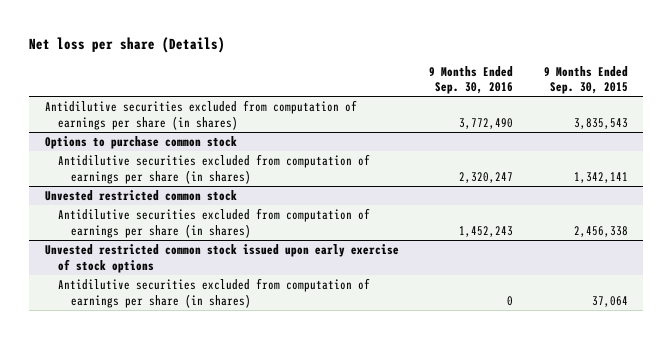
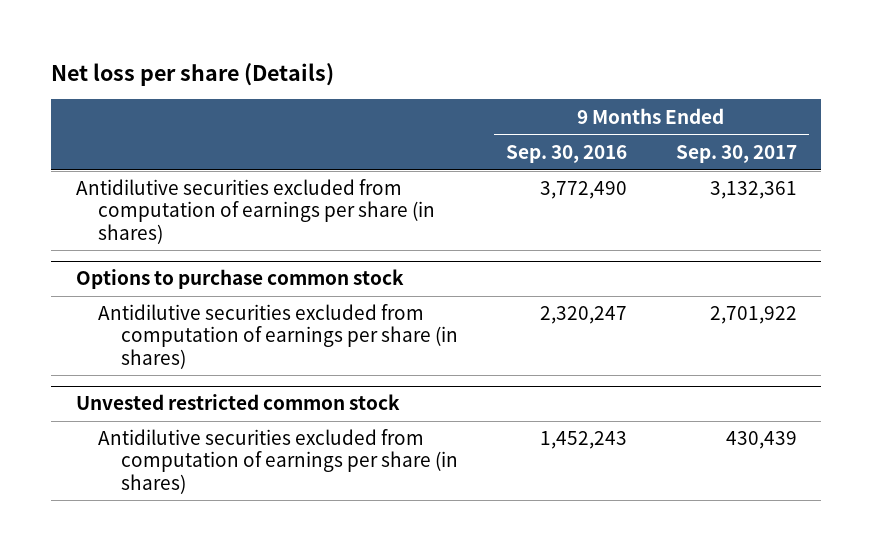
- | 9 Months Ended Sep. 30, 2016 | 9 Months Ended Sep. 30, 2015
+ | 9 Months Ended Sep. 30, 2016 | 9 Months Ended Sep. 30, 2017
- Unvested restricted common stock issued upon early exercise of stock options
- Antidilutive securities excluded from computation of earnings per share (in shares) | 0 | 37,064

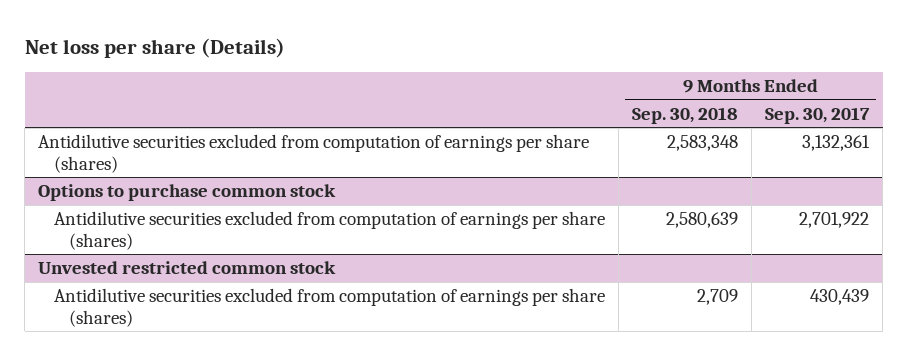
- | 9 Months Ended Sep. 30, 2016 | 9 Months Ended Sep. 30, 2017
+ | 9 Months Ended Sep. 30, 2018 | 9 Months Ended Sep. 30, 2017
- Antidilutive securities excluded from computation of earnings per share (in shares) | 3,772,490 | 3,132,361
+ Antidilutive securities excluded from computation of earnings per share (shares) | 2,583,348 | 3,132,361
@ Options to purchase common stock
- Antidilutive securities excluded from computation of earnings per share (in shares) | 2,320,247 | 2,701,922
+ Antidilutive securities excluded from computation of earnings per share (shares) | 2,580,639 | 2,701,922
@ Unvested restricted common stock
- Antidilutive securities excluded from computation of earnings per share (in shares) | 1,452,243 | 430,439
+ Antidilutive securities excluded from computation of earnings per share (shares) | 2,709 | 430,439

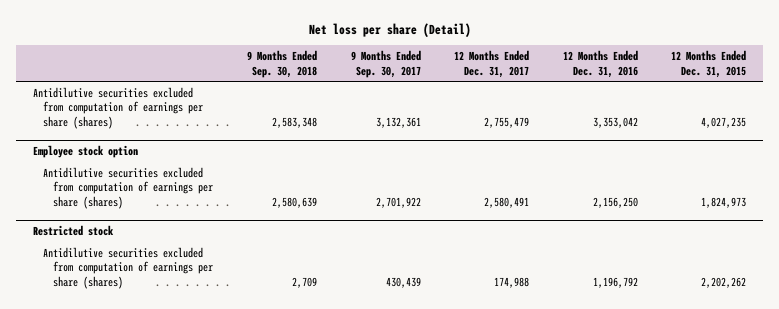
- Net loss per share (Details)
+ Net loss per share (Detail)
- | 9 Months Ended Sep. 30, 2018 | 9 Months Ended Sep. 30, 2017
+ | 9 Months Ended Sep. 30, 2018 | 9 Months Ended Sep. 30, 2017 | 12 Months Ended Dec. 31, 2017 | 12 Months Ended Dec. 31, 2016 | 12 Months Ended Dec. 31, 2015
- Options to purchase common stock
+ Employee stock option
- Unvested restricted common stock
+ Restricted stock

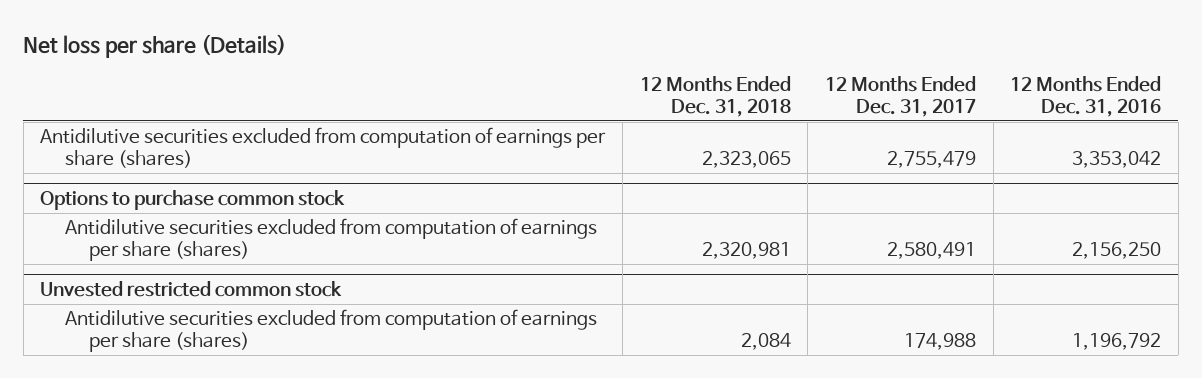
- Net loss per share (Detail)
+ Net loss per share (Details)
- | 9 Months Ended Sep. 30, 2018 | 9 Months Ended Sep. 30, 2017 | 12 Months Ended Dec. 31, 2017 | 12 Months Ended Dec. 31, 2016 | 12 Months Ended Dec. 31, 2015
+ | 12 Months Ended Dec. 31, 2018 | 12 Months Ended Dec. 31, 2017 | 12 Months Ended Dec. 31, 2016
- Employee stock option
+ Options to purchase common stock
- Restricted stock
+ Unvested restricted common stock

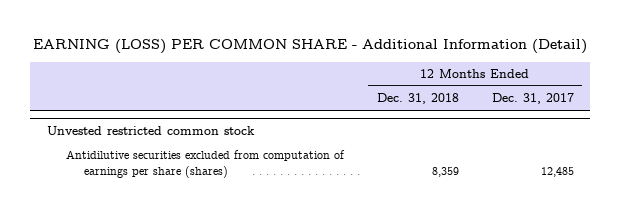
- Net loss per share (Details)
+ EARNING (LOSS) PER COMMON SHARE - Additional Information (Detail)
- | 12 Months Ended Dec. 31, 2018 | 12 Months Ended Dec. 31, 2017 | 12 Months Ended Dec. 31, 2016
+ | 12 Months Ended Dec. 31, 2018 | 12 Months Ended Dec. 31, 2017
- Antidilutive securities excluded from computation of earnings per share (shares) | 2,323,065 | 2,755,479 | 3,353,042
- Options to purchase common stock
- Antidilutive securities excluded from computation of earnings per share (shares) | 2,320,981 | 2,580,491 | 2,156,250
@ Unvested restricted common stock
- Antidilutive securities excluded from computation of earnings per share (shares) | 2,084 | 174,988 | 1,196,792
+ Antidilutive securities excluded from computation of earnings per share (shares) | 8,359 | 12,485

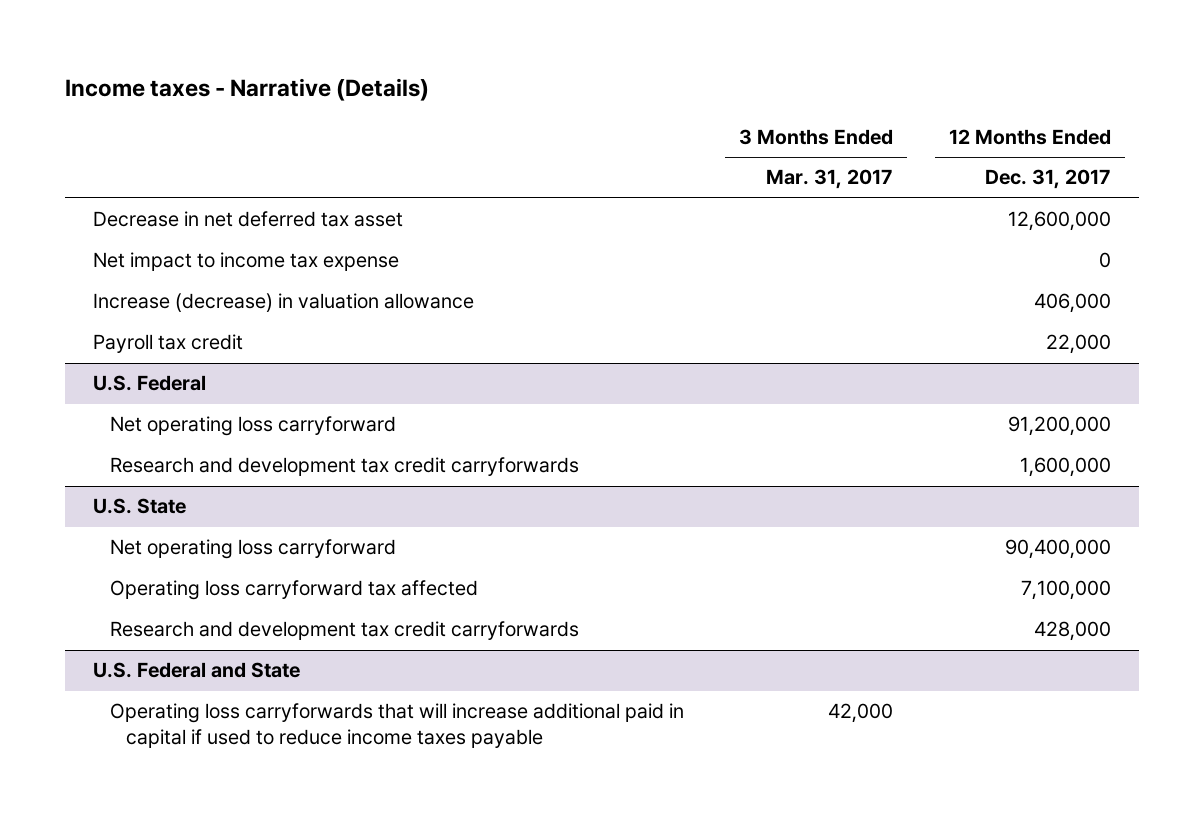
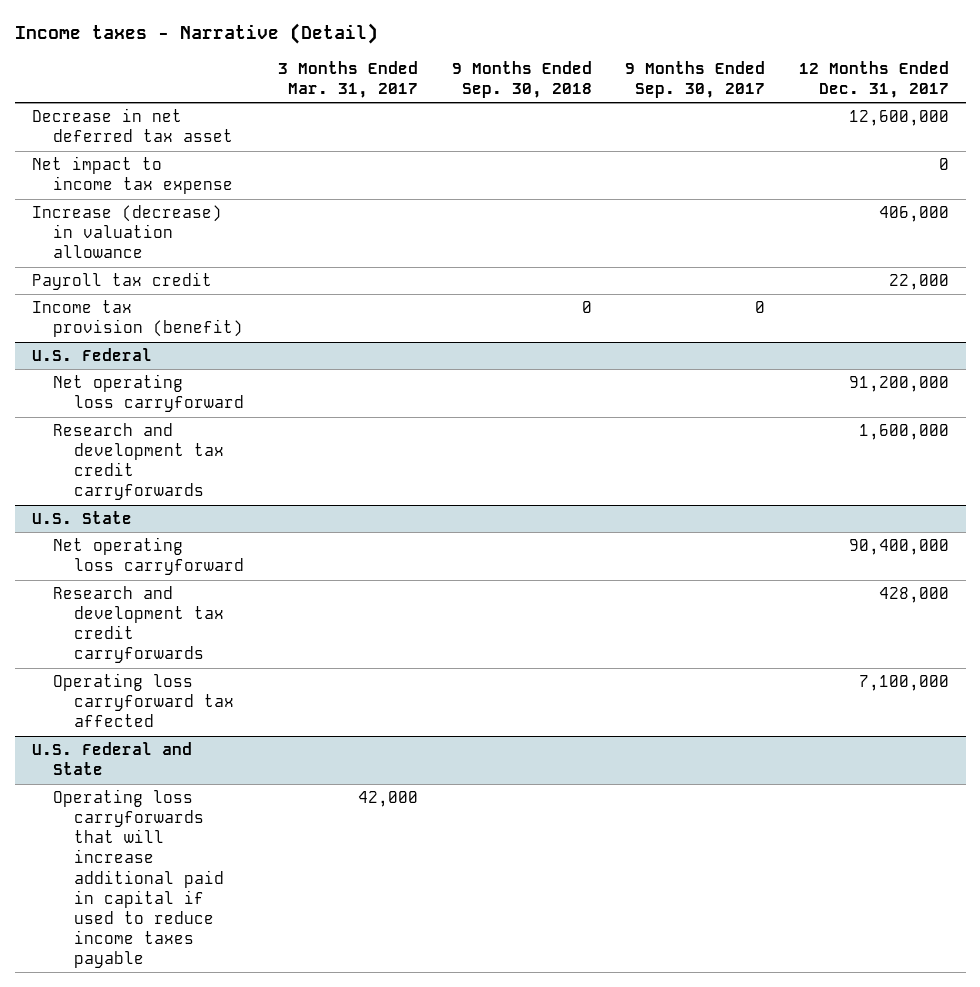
- Income taxes - Narrative (Details)
+ Income taxes - Narrative (Detail)
- | 3 Months Ended Mar. 31, 2017 | 12 Months Ended Dec. 31, 2017
+ | 3 Months Ended Mar. 31, 2017 | 9 Months Ended Sep. 30, 2018 | 9 Months Ended Sep. 30, 2017 | 12 Months Ended Dec. 31, 2017
+ Income tax provision (benefit) | | 0 | 0 |
@ U.S. State
moved down: Operating loss carryforward tax affected | | | | 7,100,000

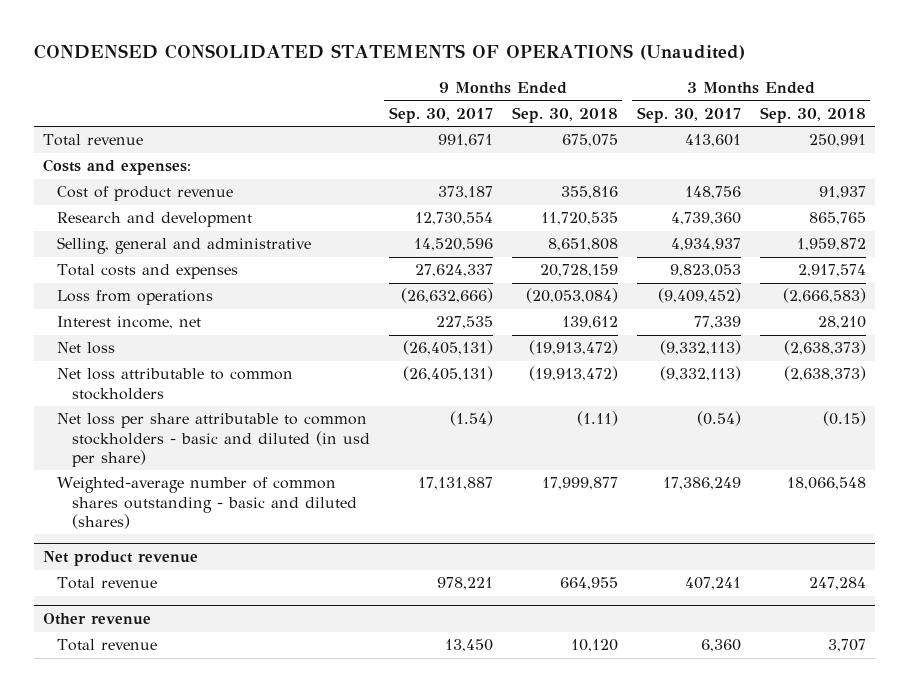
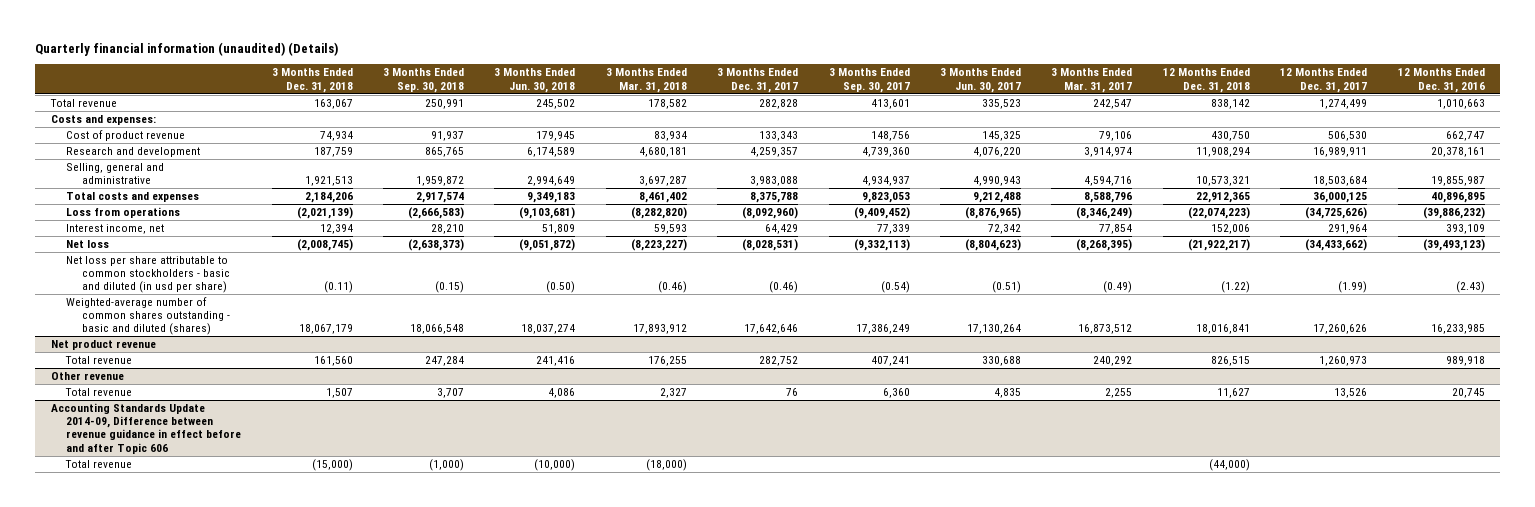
- CONDENSED CONSOLIDATED STATEMENTS OF OPERATIONS (Unaudited)
+ Quarterly financial information (unaudited) (Details)
- | 9 Months Ended Sep. 30, 2017 | 9 Months Ended Sep. 30, 2018 | 3 Months Ended Sep. 30, 2017 | 3 Months Ended Sep. 30, 2018
+ | 3 Months Ended Dec. 31, 2018 | 3 Months Ended Sep. 30, 2018 | 3 Months Ended Jun. 30, 2018 | 3 Months Ended Mar. 31, 2018 | 3 Months Ended Dec. 31, 2017 | 3 Months Ended Sep. 30, 2017 | 3 Months Ended Jun. 30, 2017 | 3 Months Ended Mar. 31, 2017 | 12 Months Ended Dec. 31, 2018 | 12 Months Ended Dec. 31, 2017 | 12 Months Ended Dec. 31, 2016
- Net loss attributable to common stockholders | (26,405,131) | (19,913,472) | (9,332,113) | (2,638,373)
+ Accounting Standards Update 2014-09, Difference between revenue guidance in effect before and after Topic 606
+ Total revenue | (15,000) | (1,000) | (10,000) | (18,000) | | | | | (44,000) | |

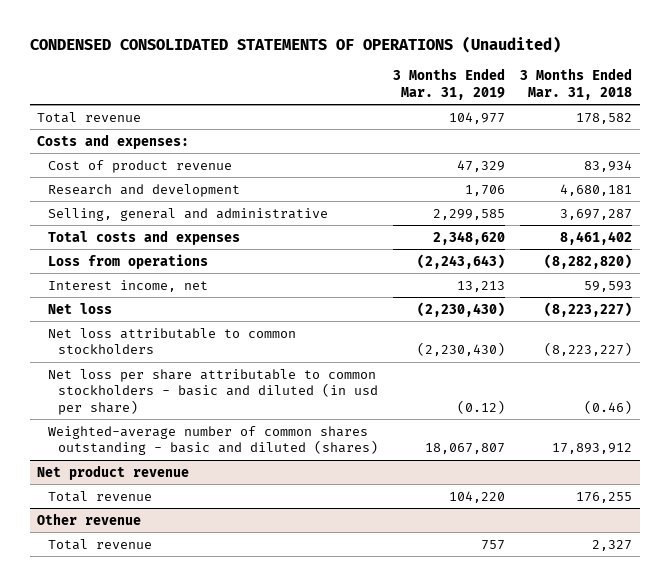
- Quarterly financial information (unaudited) (Details)
+ CONDENSED CONSOLIDATED STATEMENTS OF OPERATIONS (Unaudited)
- | 3 Months Ended Dec. 31, 2018 | 3 Months Ended Sep. 30, 2018 | 3 Months Ended Jun. 30, 2018 | 3 Months Ended Mar. 31, 2018 | 3 Months Ended Dec. 31, 2017 | 3 Months Ended Sep. 30, 2017 | 3 Months Ended Jun. 30, 2017 | 3 Months Ended Mar. 31, 2017 | 12 Months Ended Dec. 31, 2018 | 12 Months Ended Dec. 31, 2017 | 12 Months Ended Dec. 31, 2016
+ | 3 Months Ended Mar. 31, 2019 | 3 Months Ended Mar. 31, 2018
+ Net loss attributable to common stockholders | (2,230,430) | (8,223,227)
- Accounting Standards Update 2014-09, Difference between revenue guidance in effect before and after Topic 606
- Total revenue | (15,000) | (1,000) | (10,000) | (18,000) | | | | | (44,000) | |

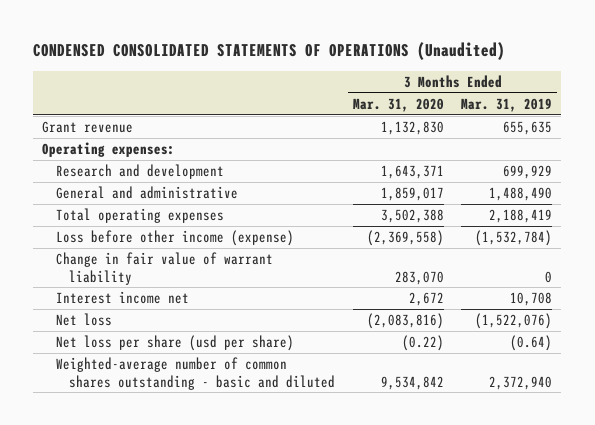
- | 3 Months Ended Mar. 31, 2019 | 3 Months Ended Mar. 31, 2018
+ | 3 Months Ended Mar. 31, 2020 | 3 Months Ended Mar. 31, 2019
- Total revenue | 104,977 | 178,582
- Costs and expenses:
- Cost of product revenue | 47,329 | 83,934
- Research and development | 1,706 | 4,680,181
- Selling, general and administrative | 2,299,585 | 3,697,287
- Total costs and expenses | 2,348,620 | 8,461,402
- Loss from operations | (2,243,643) | (8,282,820)
- Interest income, net | 13,213 | 59,593
- Net loss | (2,230,430) | (8,223,227)
- Net loss attributable to common stockholders | (2,230,430) | (8,223,227)
- Net loss per share attributable to common stockholders - basic and diluted (in usd per share) | (0.12) | (0.46)
- Weighted-average number of common shares outstanding - basic and diluted (shares) | 18,067,807 | 17,893,912
- Net product revenue
- Total revenue | 104,220 | 176,255
- Other revenue
- Total revenue | 757 | 2,327
+ Grant revenue | 1,132,830 | 655,635
+ Operating expenses:
+ Research and development | 1,643,371 | 699,929
+ General and administrative | 1,859,017 | 1,488,490
+ Total operating expenses | 3,502,388 | 2,188,419
+ Loss before other income (expense) | (2,369,558) | (1,532,784)
+ Change in fair value of warrant liability | 283,070 | 0
+ Interest income net | 2,672 | 10,708
+ Net loss | (2,083,816) | (1,522,076)
+ Net loss per share (usd per share) | (0.22) | (0.64)
+ Weighted-average number of common shares outstanding - basic and diluted | 9,534,842 | 2,372,940

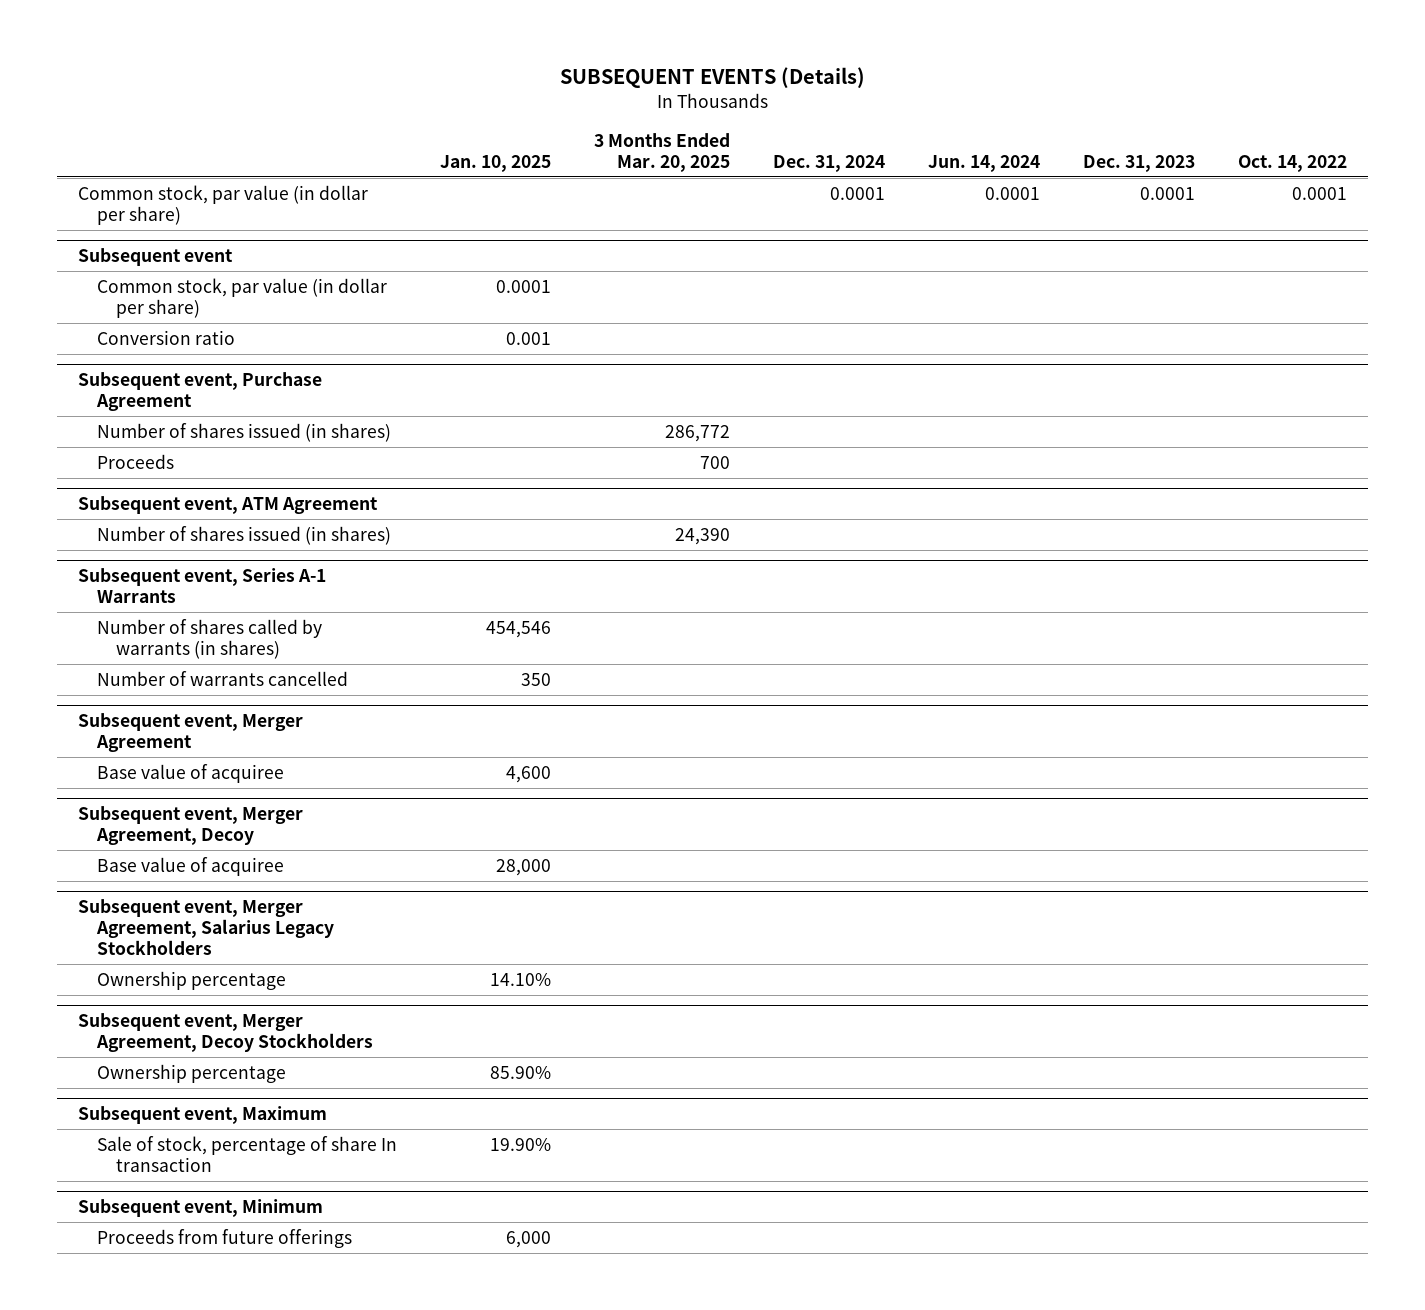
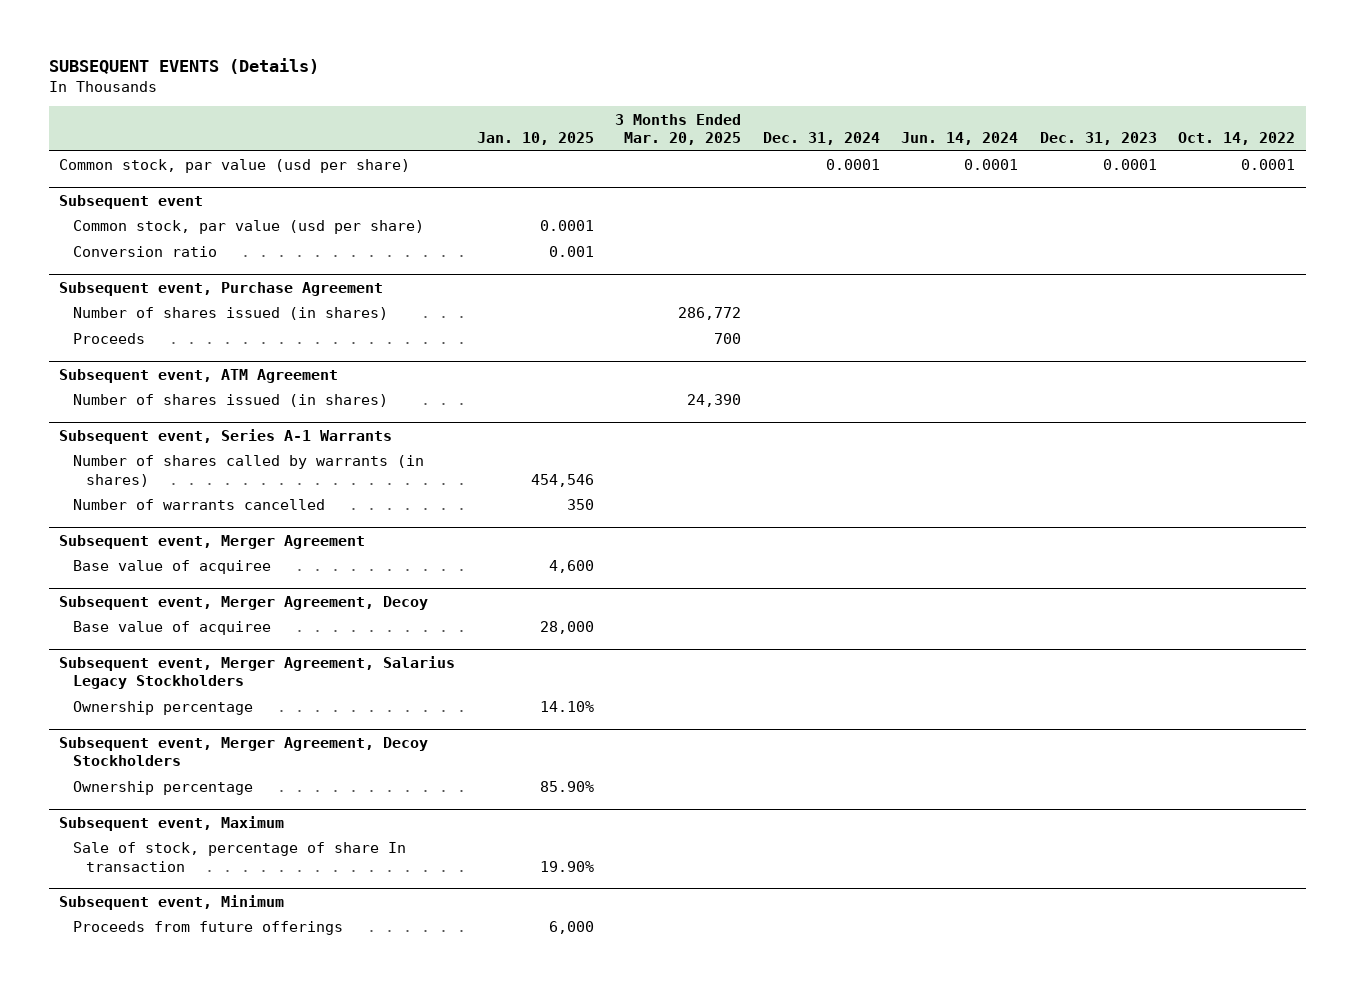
- Common stock, par value (in dollar per share) | | | 0.0001 | 0.0001 | 0.0001 | 0.0001
+ Common stock, par value (usd per share) | | | 0.0001 | 0.0001 | 0.0001 | 0.0001
@ Subsequent event
- Common stock, par value (in dollar per share) | 0.0001 | | | | |
+ Common stock, par value (usd per share) | 0.0001 | | | | |

